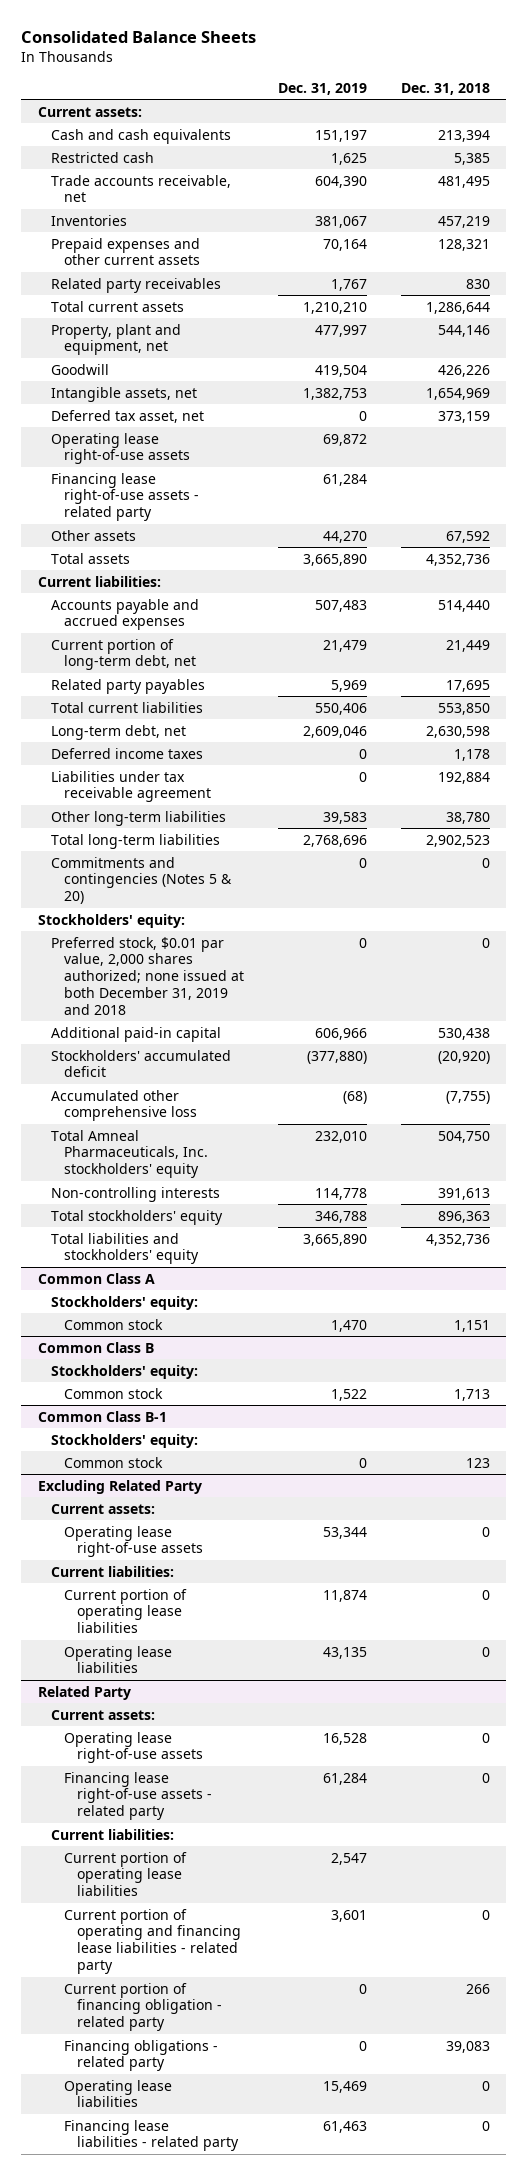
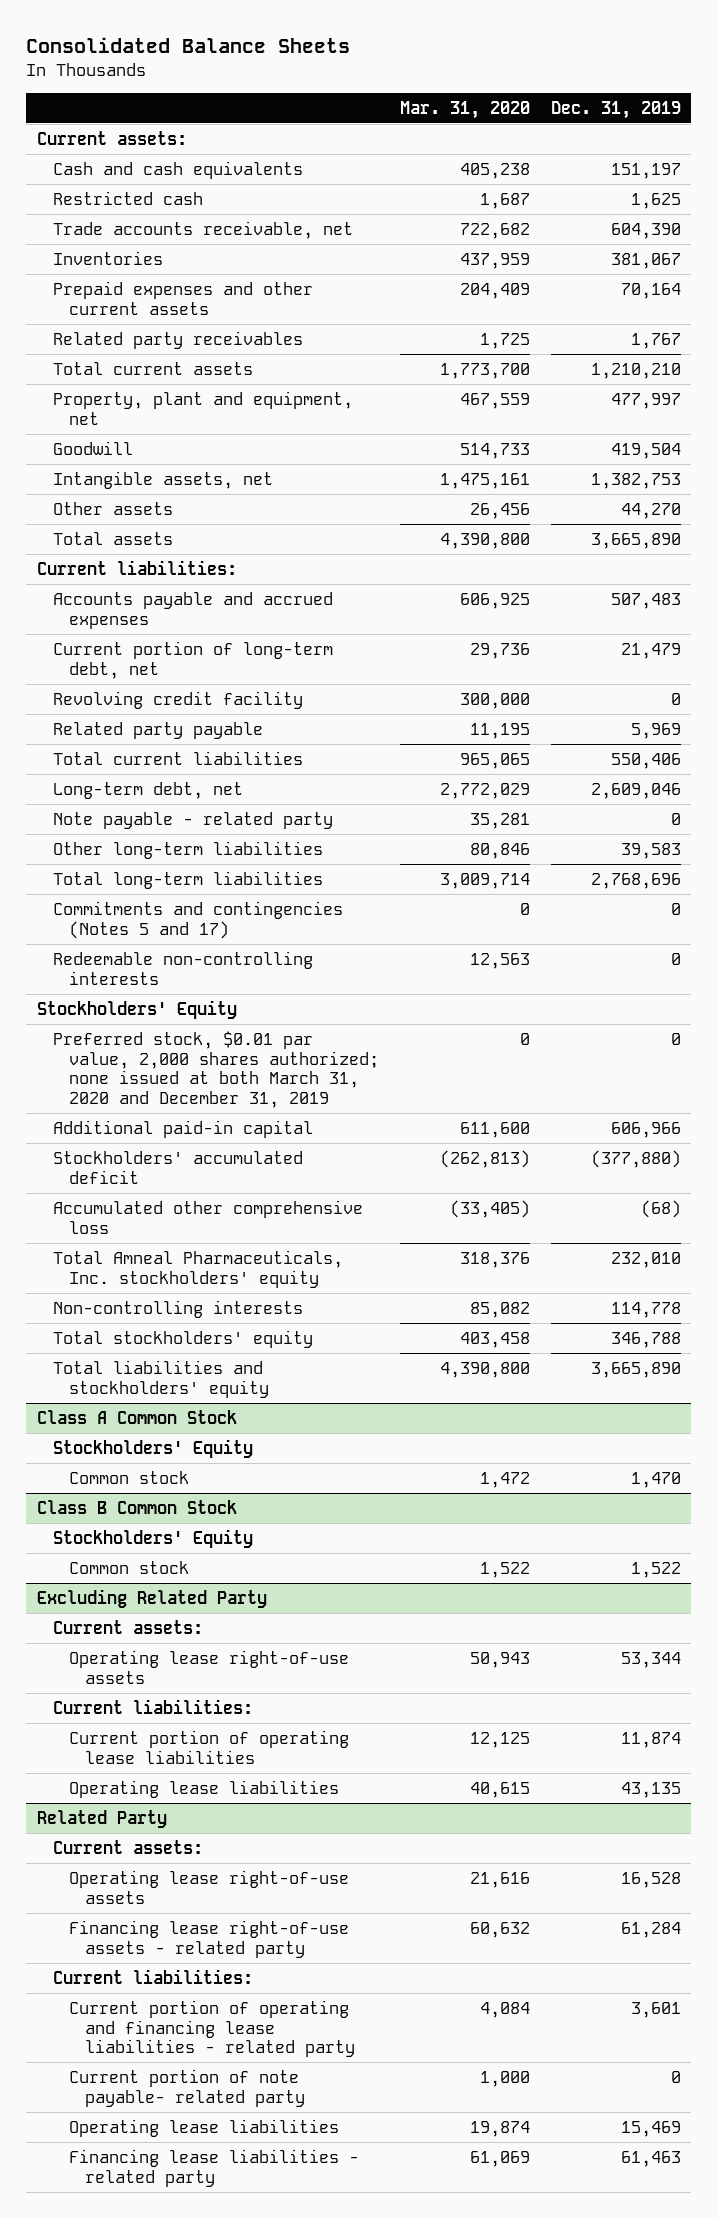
- | Dec. 31, 2019 | Dec. 31, 2018
+ | Mar. 31, 2020 | Dec. 31, 2019
- Deferred tax asset, net | 0 | 373,159
- Operating lease right-of-use assets | 69,872 |
- Financing lease right-of-use assets - related party | 61,284 |
- Related party payables | 5,969 | 17,695
+ Revolving credit facility | 300,000 | 0
+ Related party payable | 11,195 | 5,969
- Deferred income taxes | 0 | 1,178
- Liabilities under tax receivable agreement | 0 | 192,884
+ Note payable - related party | 35,281 | 0
- Commitments and contingencies (Notes 5 & 20) | 0 | 0
- Stockholders' equity:
- Preferred stock, $0.01 par value, 2,000 shares authorized; none issued at both December 31, 2019 and 2018 | 0 | 0
+ Commitments and contingencies (Notes 5 and 17) | 0 | 0
+ Redeemable non-controlling interests | 12,563 | 0
+ Stockholders' Equity
+ Preferred stock, $0.01 par value, 2,000 shares authorized; none issued at both March 31, 2020 and December 31, 2019 | 0 | 0
- Common Class A
- Stockholders' equity:
+ Class A Common Stock
+ Stockholders' Equity
- Common Class B
- Stockholders' equity:
+ Class B Common Stock
+ Stockholders' Equity
- Common Class B-1
- Stockholders' equity:
- Common stock | 0 | 123
@ Related Party
- Current portion of operating lease liabilities | 2,547 |
- Current portion of financing obligation - related party | 0 | 266
- Financing obligations - related party | 0 | 39,083
+ Current portion of note payable- related party | 1,000 | 0

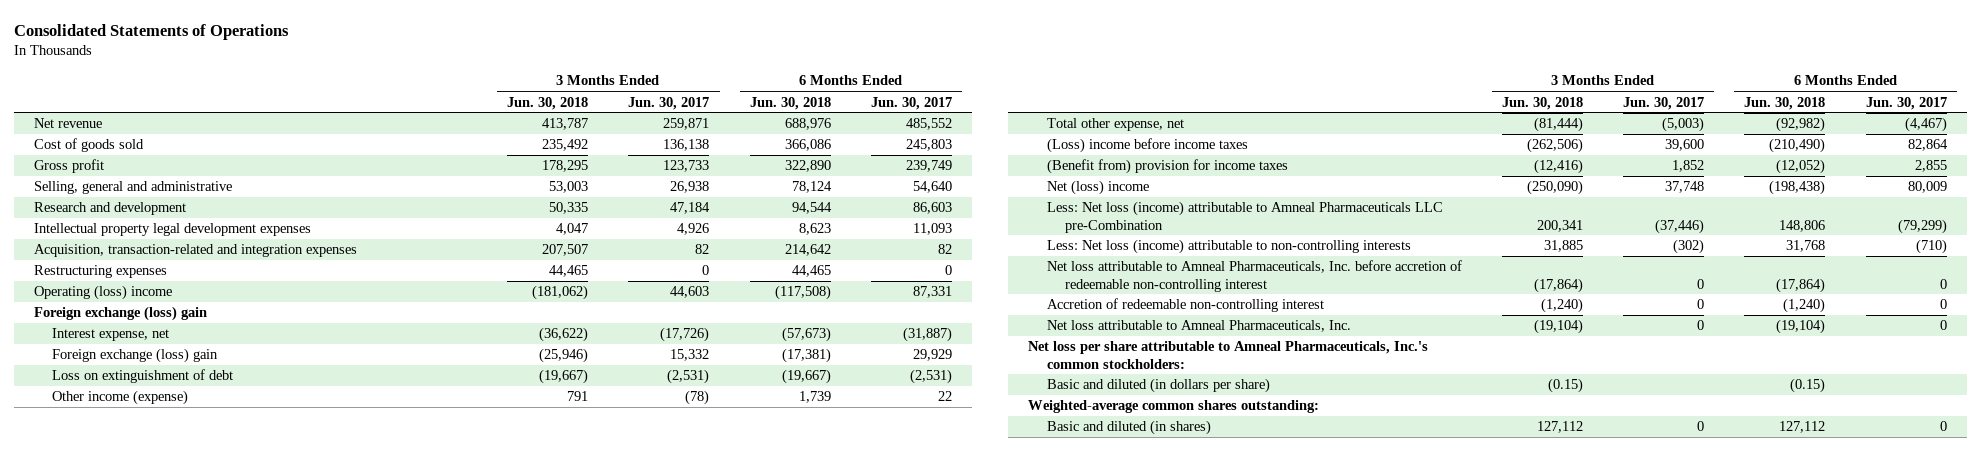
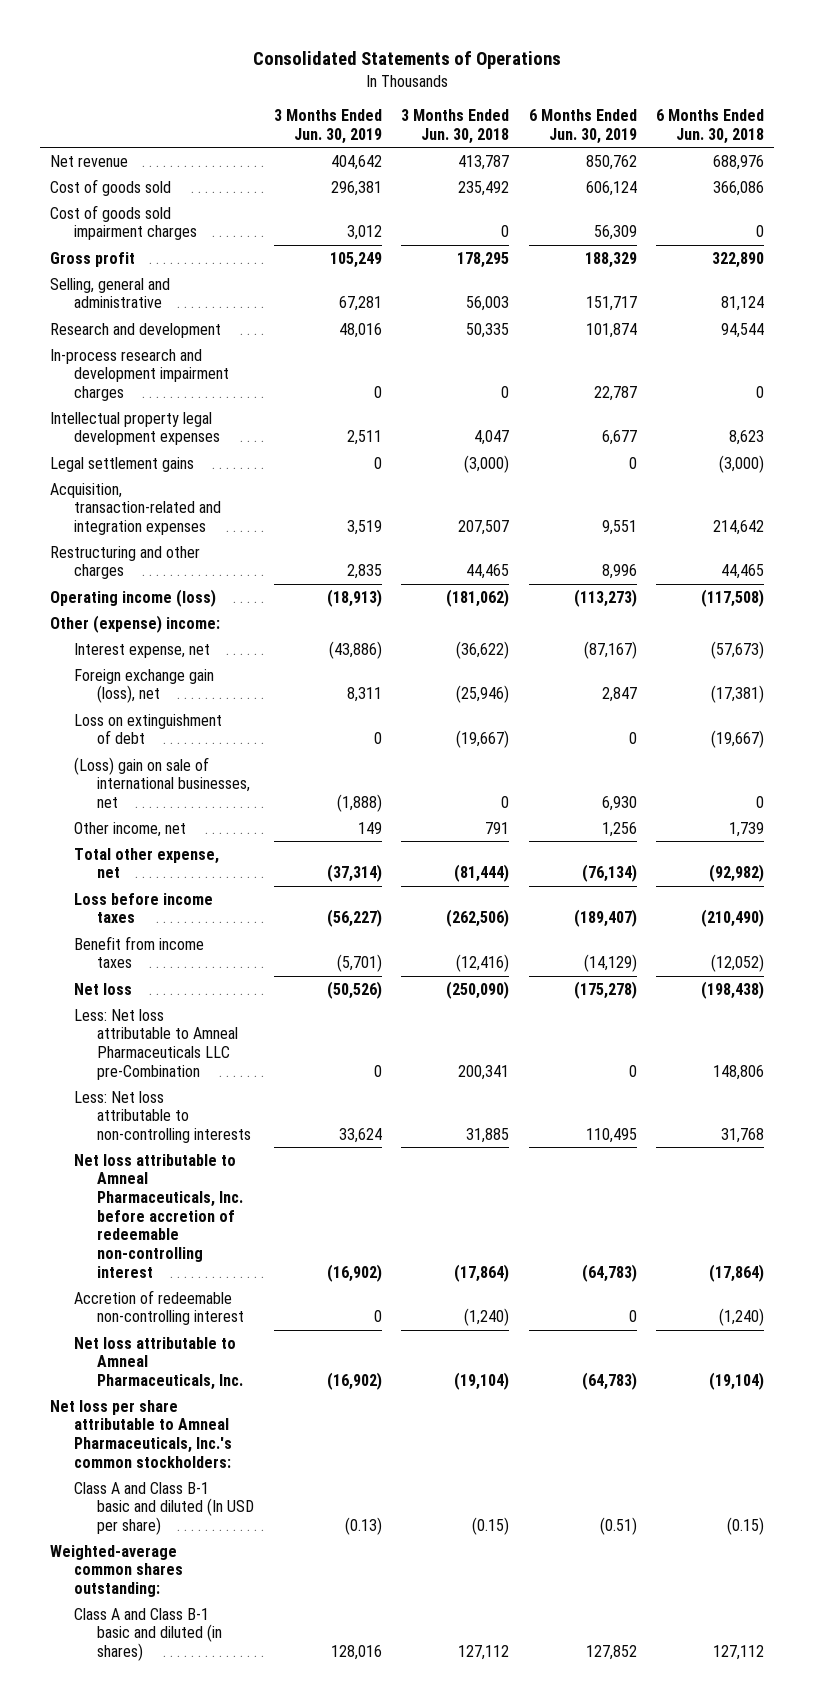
- | 3 Months Ended Jun. 30, 2018 | 3 Months Ended Jun. 30, 2017 | 6 Months Ended Jun. 30, 2018 | 6 Months Ended Jun. 30, 2017
+ | 3 Months Ended Jun. 30, 2019 | 3 Months Ended Jun. 30, 2018 | 6 Months Ended Jun. 30, 2019 | 6 Months Ended Jun. 30, 2018
+ Cost of goods sold impairment charges | 3,012 | 0 | 56,309 | 0
- Selling, general and administrative | 53,003 | 26,938 | 78,124 | 54,640
+ Selling, general and administrative | 67,281 | 56,003 | 151,717 | 81,124
+ In-process research and development impairment charges | 0 | 0 | 22,787 | 0
+ Legal settlement gains | 0 | (3,000) | 0 | (3,000)
- Restructuring expenses | 44,465 | 0 | 44,465 | 0
- Operating (loss) income | (181,062) | 44,603 | (117,508) | 87,331
- Foreign exchange (loss) gain
+ Restructuring and other charges | 2,835 | 44,465 | 8,996 | 44,465
+ Operating income (loss) | (18,913) | (181,062) | (113,273) | (117,508)
+ Other (expense) income:
- Foreign exchange (loss) gain | (25,946) | 15,332 | (17,381) | 29,929
+ Foreign exchange gain (loss), net | 8,311 | (25,946) | 2,847 | (17,381)
- Other income (expense) | 791 | (78) | 1,739 | 22
+ (Loss) gain on sale of international businesses, net | (1,888) | 0 | 6,930 | 0
+ Other income, net | 149 | 791 | 1,256 | 1,739
- (Loss) income before income taxes | (262,506) | 39,600 | (210,490) | 82,864
- (Benefit from) provision for income taxes | (12,416) | 1,852 | (12,052) | 2,855
- Net (loss) income | (250,090) | 37,748 | (198,438) | 80,009
- Less: Net loss (income) attributable to Amneal Pharmaceuticals LLC pre-Combination | 200,341 | (37,446) | 148,806 | (79,299)
- Less: Net loss (income) attributable to non-controlling interests | 31,885 | (302) | 31,768 | (710)
+ Loss before income taxes | (56,227) | (262,506) | (189,407) | (210,490)
+ Benefit from income taxes | (5,701) | (12,416) | (14,129) | (12,052)
+ Net loss | (50,526) | (250,090) | (175,278) | (198,438)
+ Less: Net loss attributable to Amneal Pharmaceuticals LLC pre-Combination | 0 | 200,341 | 0 | 148,806
+ Less: Net loss attributable to non-controlling interests | 33,624 | 31,885 | 110,495 | 31,768
- Basic and diluted (in dollars per share) | (0.15) | | (0.15) |
+ Class A and Class B-1 basic and diluted (In USD per share) | (0.13) | (0.15) | (0.51) | (0.15)
- Basic and diluted (in shares) | 127,112 | 0 | 127,112 | 0
+ Class A and Class B-1 basic and diluted (in shares) | 128,016 | 127,112 | 127,852 | 127,112

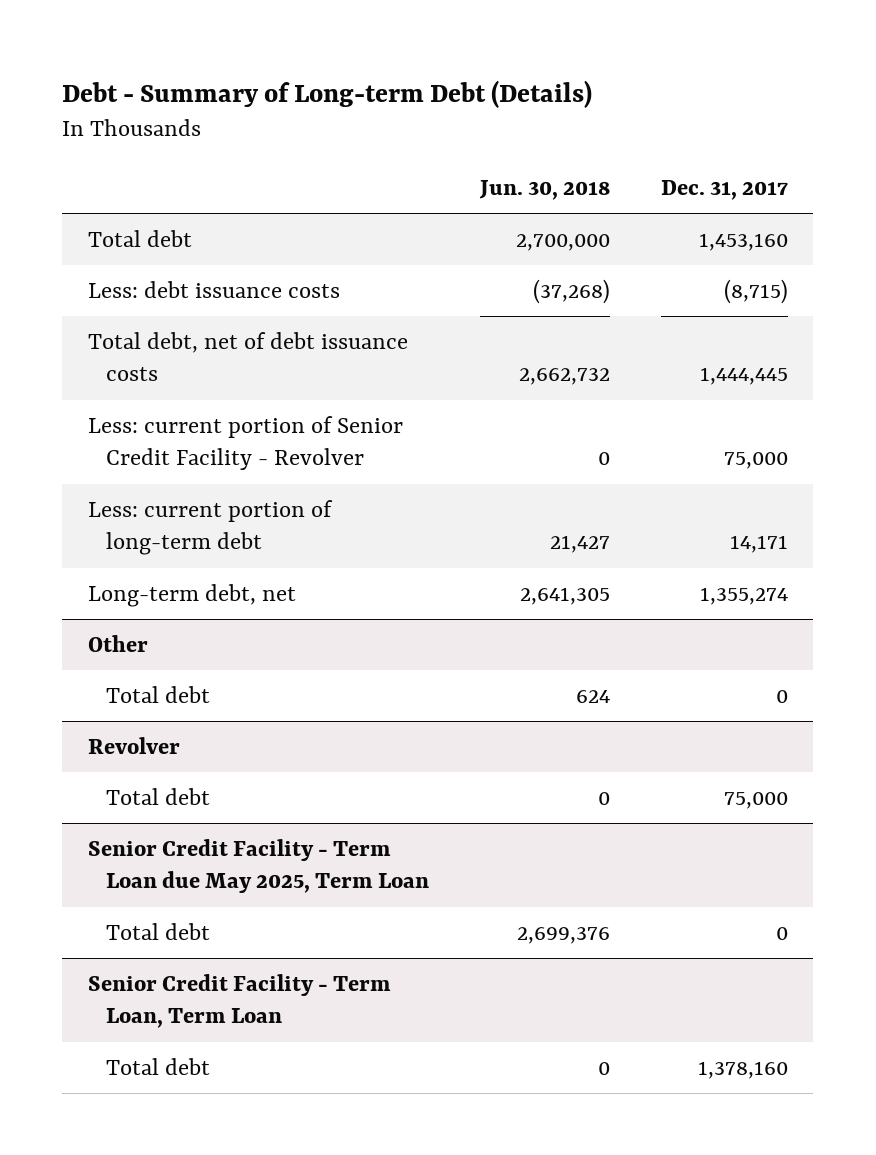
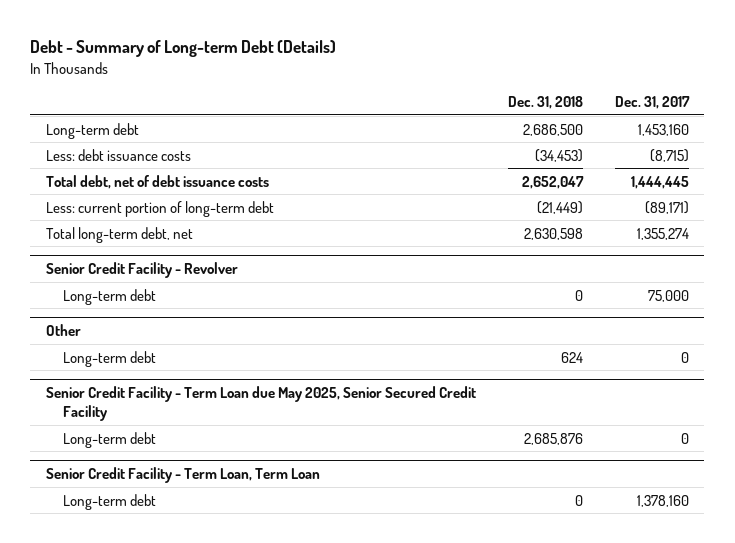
- | Jun. 30, 2018 | Dec. 31, 2017
+ | Dec. 31, 2018 | Dec. 31, 2017
- Total debt | 2,700,000 | 1,453,160
+ Long-term debt | 2,686,500 | 1,453,160
- Less: current portion of Senior Credit Facility - Revolver | 0 | 75,000
- Less: current portion of long-term debt | 21,427 | 14,171
- Long-term debt, net | 2,641,305 | 1,355,274
+ Less: current portion of long-term debt | (21,449) | (89,171)
+ Total long-term debt, net | 2,630,598 | 1,355,274
+ Senior Credit Facility - Revolver
+ Long-term debt | 0 | 75,000
@ Other
- Total debt | 624 | 0
- Revolver
- Total debt | 0 | 75,000
- Senior Credit Facility - Term Loan due May 2025, Term Loan
- Total debt | 2,699,376 | 0
@ Other
+ Long-term debt | 624 | 0
+ Senior Credit Facility - Term Loan due May 2025, Senior Secured Credit Facility
+ Long-term debt | 2,685,876 | 0
@ Senior Credit Facility - Term Loan, Term Loan
- Total debt | 0 | 1,378,160
+ Long-term debt | 0 | 1,378,160

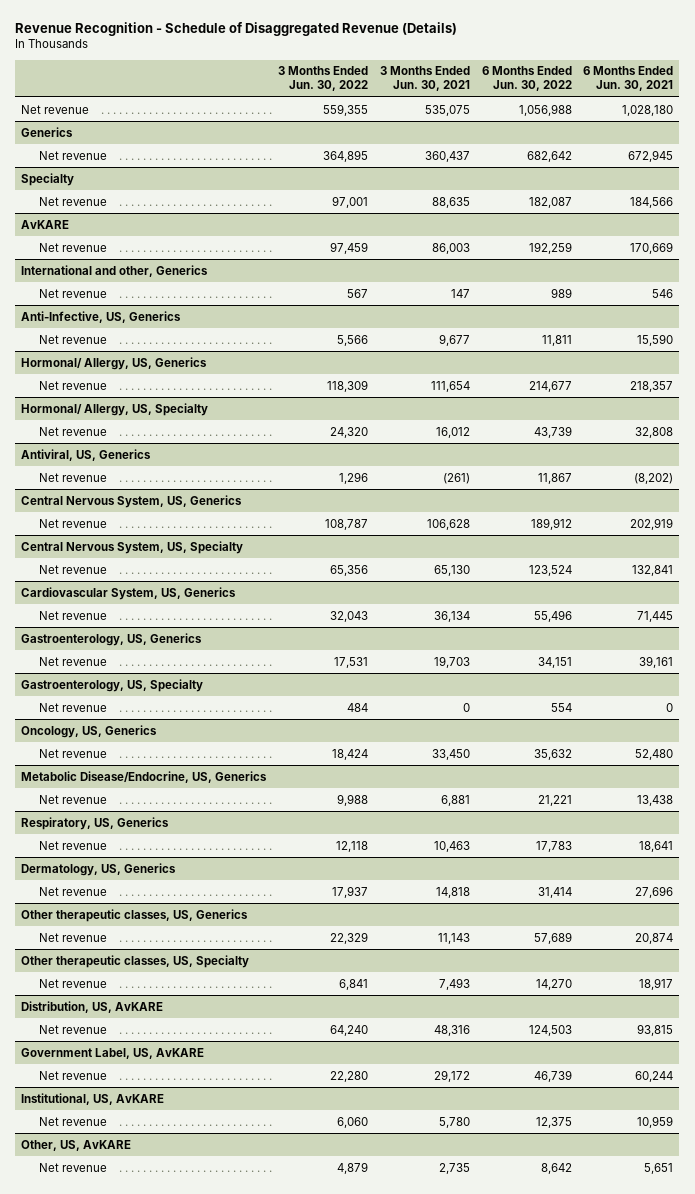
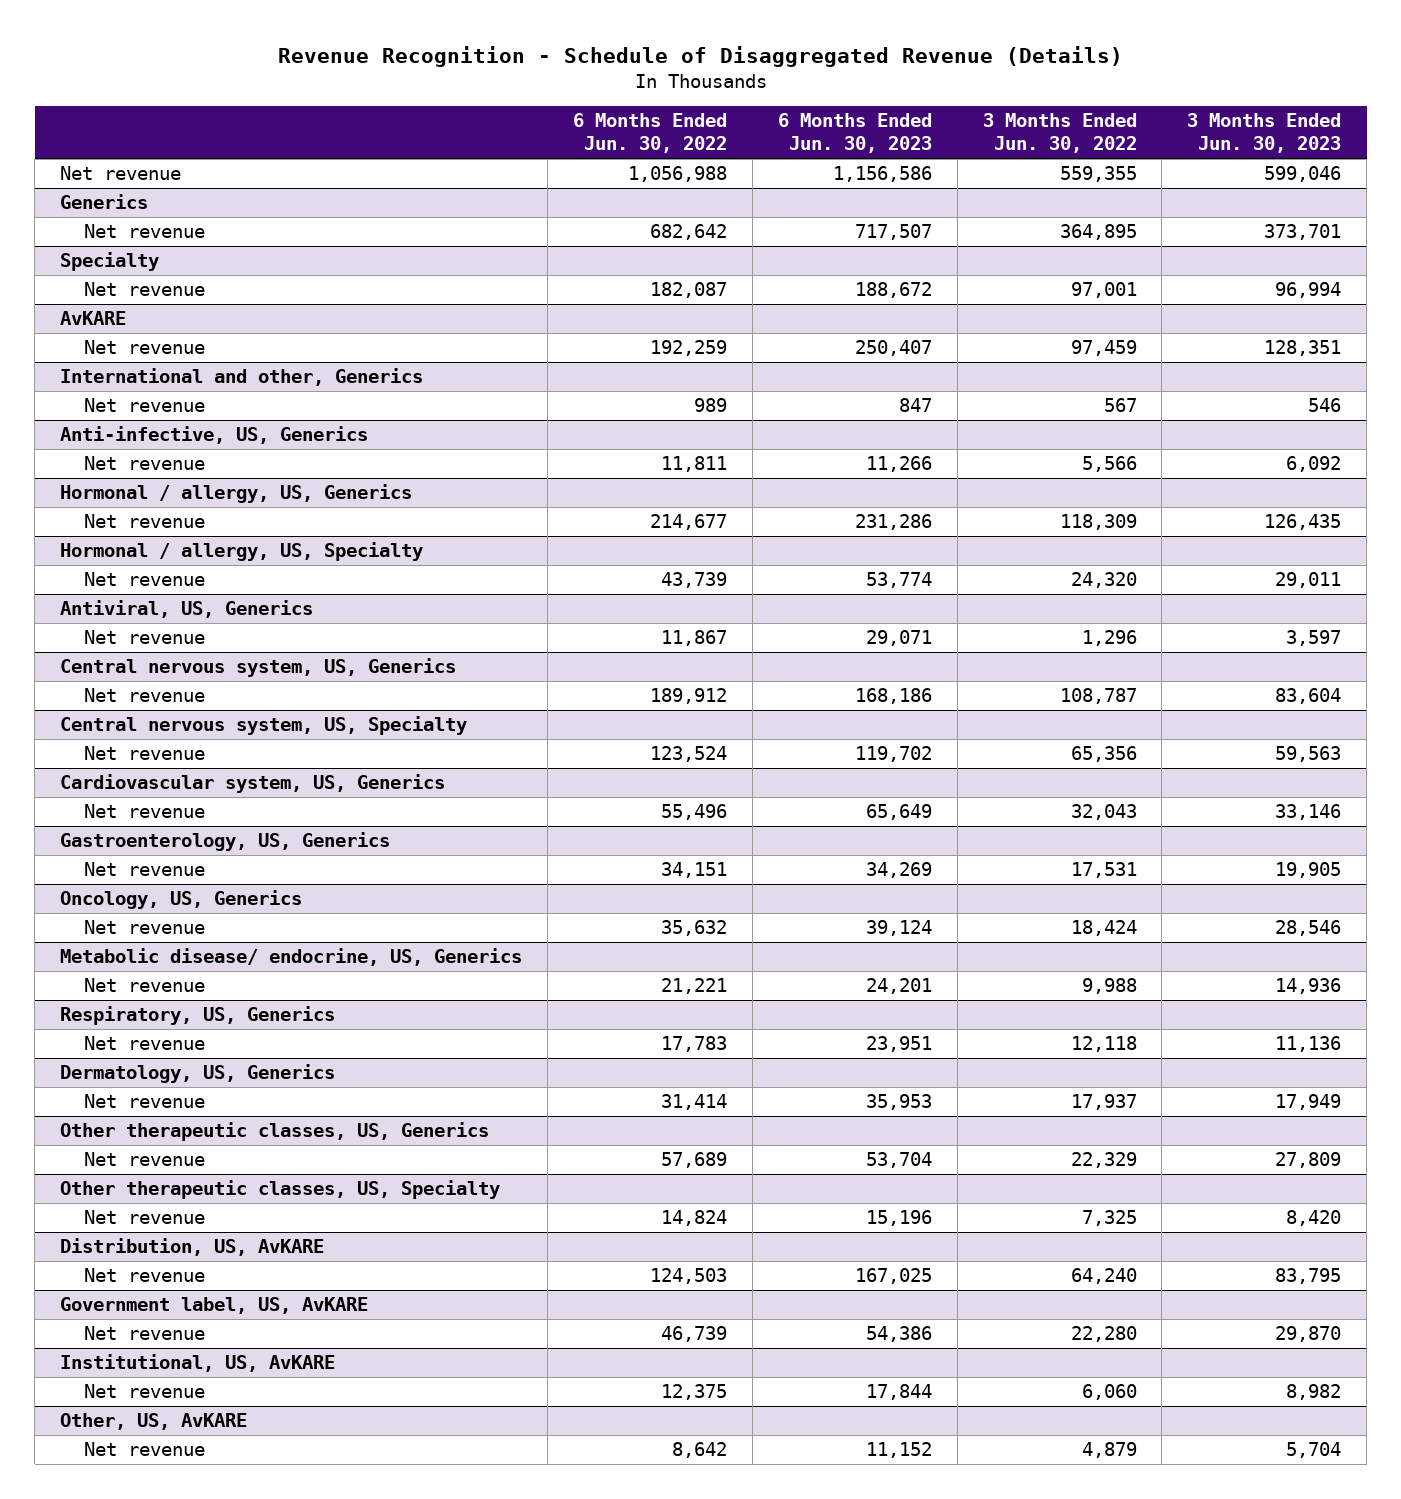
- | 3 Months Ended Jun. 30, 2022 | 3 Months Ended Jun. 30, 2021 | 6 Months Ended Jun. 30, 2022 | 6 Months Ended Jun. 30, 2021
+ | 6 Months Ended Jun. 30, 2022 | 6 Months Ended Jun. 30, 2023 | 3 Months Ended Jun. 30, 2022 | 3 Months Ended Jun. 30, 2023
- Anti-Infective, US, Generics
+ Anti-infective, US, Generics
- Hormonal/ Allergy, US, Generics
+ Hormonal / allergy, US, Generics
- Hormonal/ Allergy, US, Specialty
+ Hormonal / allergy, US, Specialty
- Central Nervous System, US, Generics
+ Central nervous system, US, Generics
- Central Nervous System, US, Specialty
+ Central nervous system, US, Specialty
- Cardiovascular System, US, Generics
+ Cardiovascular system, US, Generics
- Gastroenterology, US, Specialty
- Net revenue | 484 | 0 | 554 | 0
- Metabolic Disease/Endocrine, US, Generics
+ Metabolic disease/ endocrine, US, Generics
@ Other therapeutic classes, US, Specialty
- Net revenue | 6,841 | 7,493 | 14,270 | 18,917
+ Net revenue | 14,824 | 15,196 | 7,325 | 8,420
- Government Label, US, AvKARE
+ Government label, US, AvKARE

